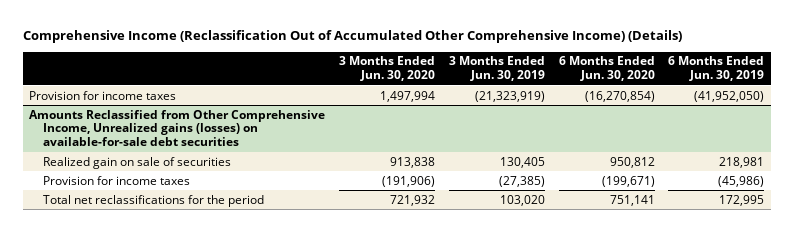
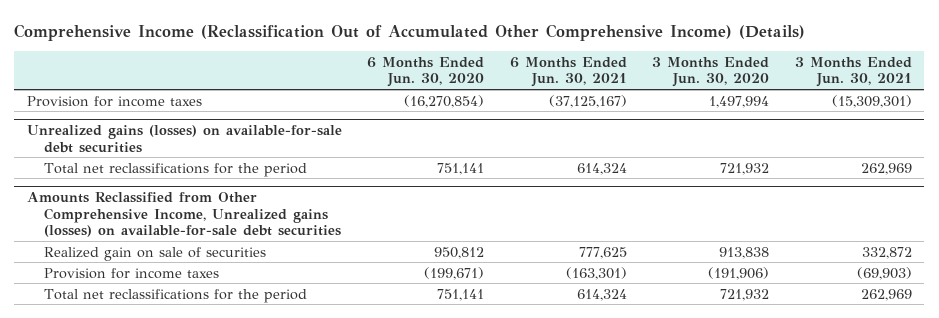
- | 3 Months Ended Jun. 30, 2020 | 3 Months Ended Jun. 30, 2019 | 6 Months Ended Jun. 30, 2020 | 6 Months Ended Jun. 30, 2019
+ | 6 Months Ended Jun. 30, 2020 | 6 Months Ended Jun. 30, 2021 | 3 Months Ended Jun. 30, 2020 | 3 Months Ended Jun. 30, 2021
+ Unrealized gains (losses) on available-for-sale debt securities
+ Total net reclassifications for the period | 751,141 | 614,324 | 721,932 | 262,969

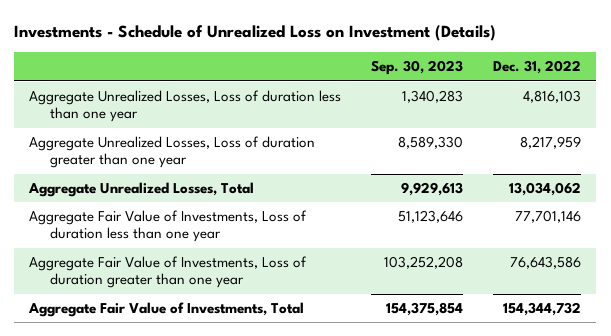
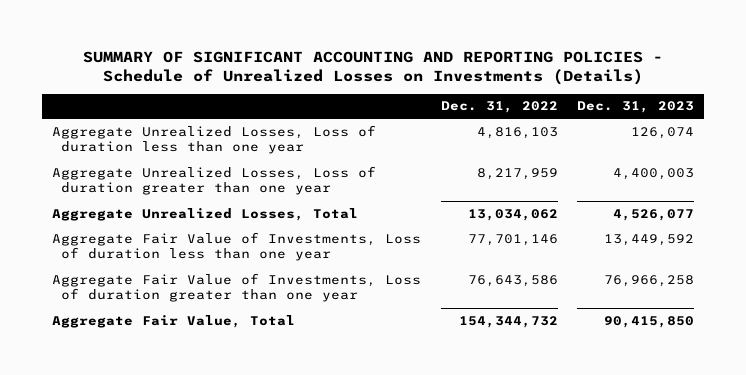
- Investments - Schedule of Unrealized Loss on Investment (Details)
+ SUMMARY OF SIGNIFICANT ACCOUNTING AND REPORTING POLICIES - Schedule of Unrealized Losses on Investments (Details)
- | Sep. 30, 2023 | Dec. 31, 2022
+ | Dec. 31, 2022 | Dec. 31, 2023
- Aggregate Fair Value of Investments, Total | 154,375,854 | 154,344,732
+ Aggregate Fair Value, Total | 154,344,732 | 90,415,850

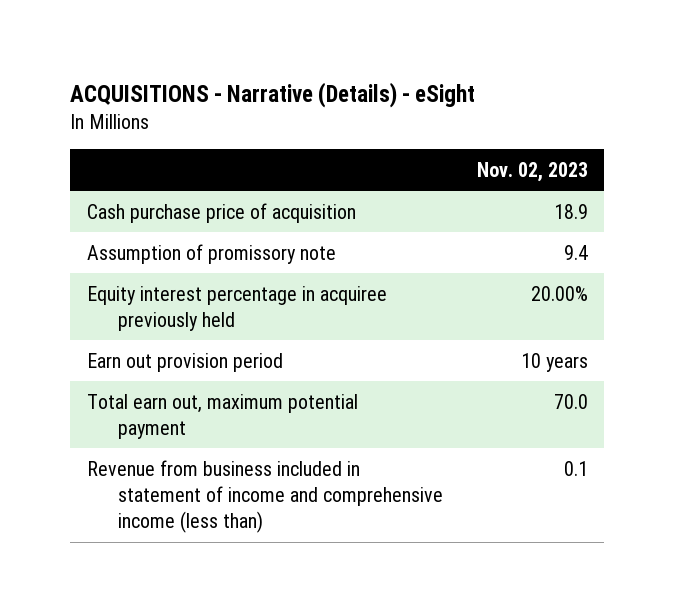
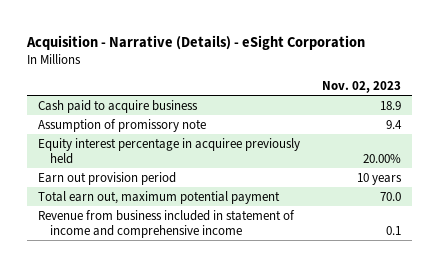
- ACQUISITIONS - Narrative (Details) - eSight
+ Acquisition - Narrative (Details) - eSight Corporation
- Cash purchase price of acquisition | 18.9
+ Cash paid to acquire business | 18.9
- Revenue from business included in statement of income and comprehensive income (less than) | 0.1
+ Revenue from business included in statement of income and comprehensive income | 0.1

